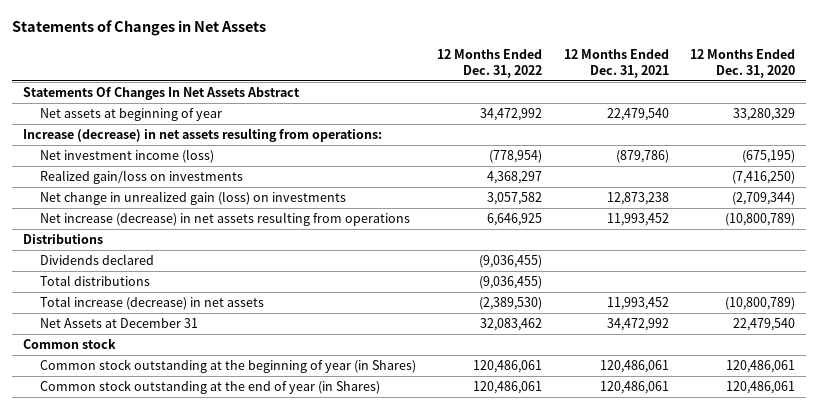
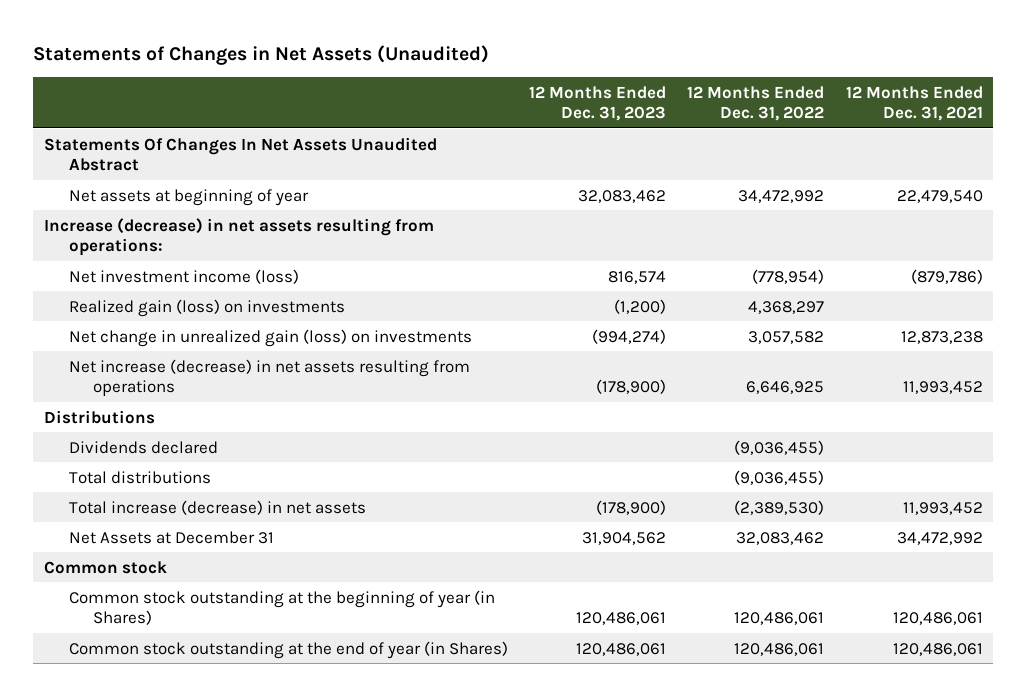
- Statements of Changes in Net Assets
+ Statements of Changes in Net Assets (Unaudited)
- | 12 Months Ended Dec. 31, 2022 | 12 Months Ended Dec. 31, 2021 | 12 Months Ended Dec. 31, 2020
+ | 12 Months Ended Dec. 31, 2023 | 12 Months Ended Dec. 31, 2022 | 12 Months Ended Dec. 31, 2021
- Statements Of Changes In Net Assets Abstract
+ Statements Of Changes In Net Assets Unaudited Abstract
- Realized gain/loss on investments | 4,368,297 | | (7,416,250)
+ Realized gain (loss) on investments | (1,200) | 4,368,297 |

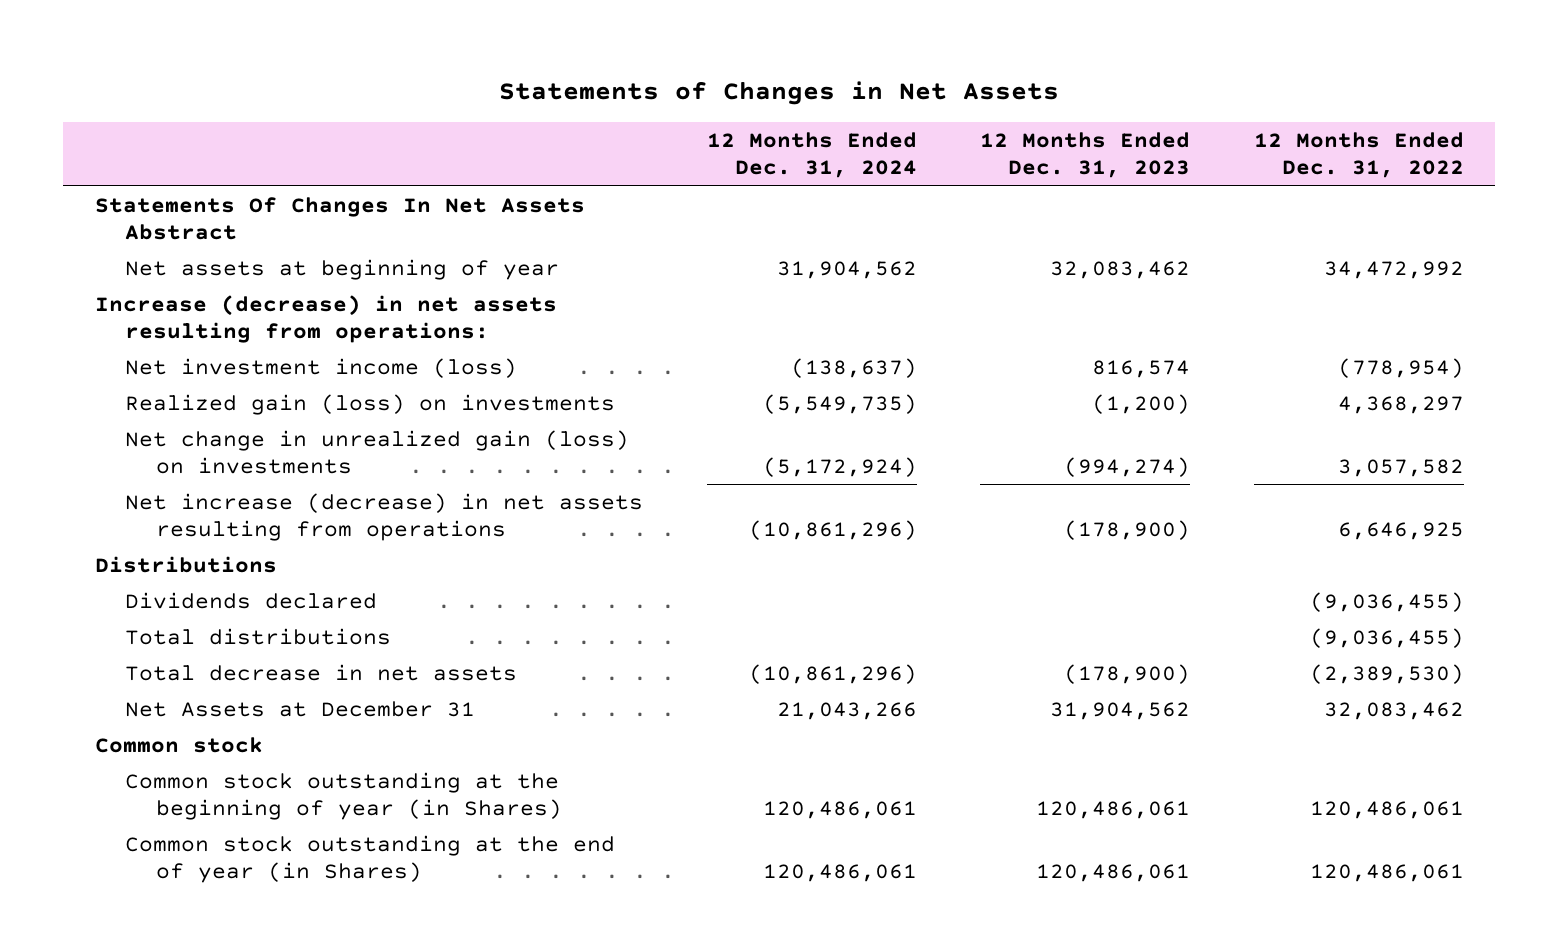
- Statements of Changes in Net Assets (Unaudited)
+ Statements of Changes in Net Assets
- | 12 Months Ended Dec. 31, 2023 | 12 Months Ended Dec. 31, 2022 | 12 Months Ended Dec. 31, 2021
+ | 12 Months Ended Dec. 31, 2024 | 12 Months Ended Dec. 31, 2023 | 12 Months Ended Dec. 31, 2022
- Statements Of Changes In Net Assets Unaudited Abstract
+ Statements Of Changes In Net Assets Abstract
- Total increase (decrease) in net assets | (178,900) | (2,389,530) | 11,993,452
+ Total decrease in net assets | (10,861,296) | (178,900) | (2,389,530)

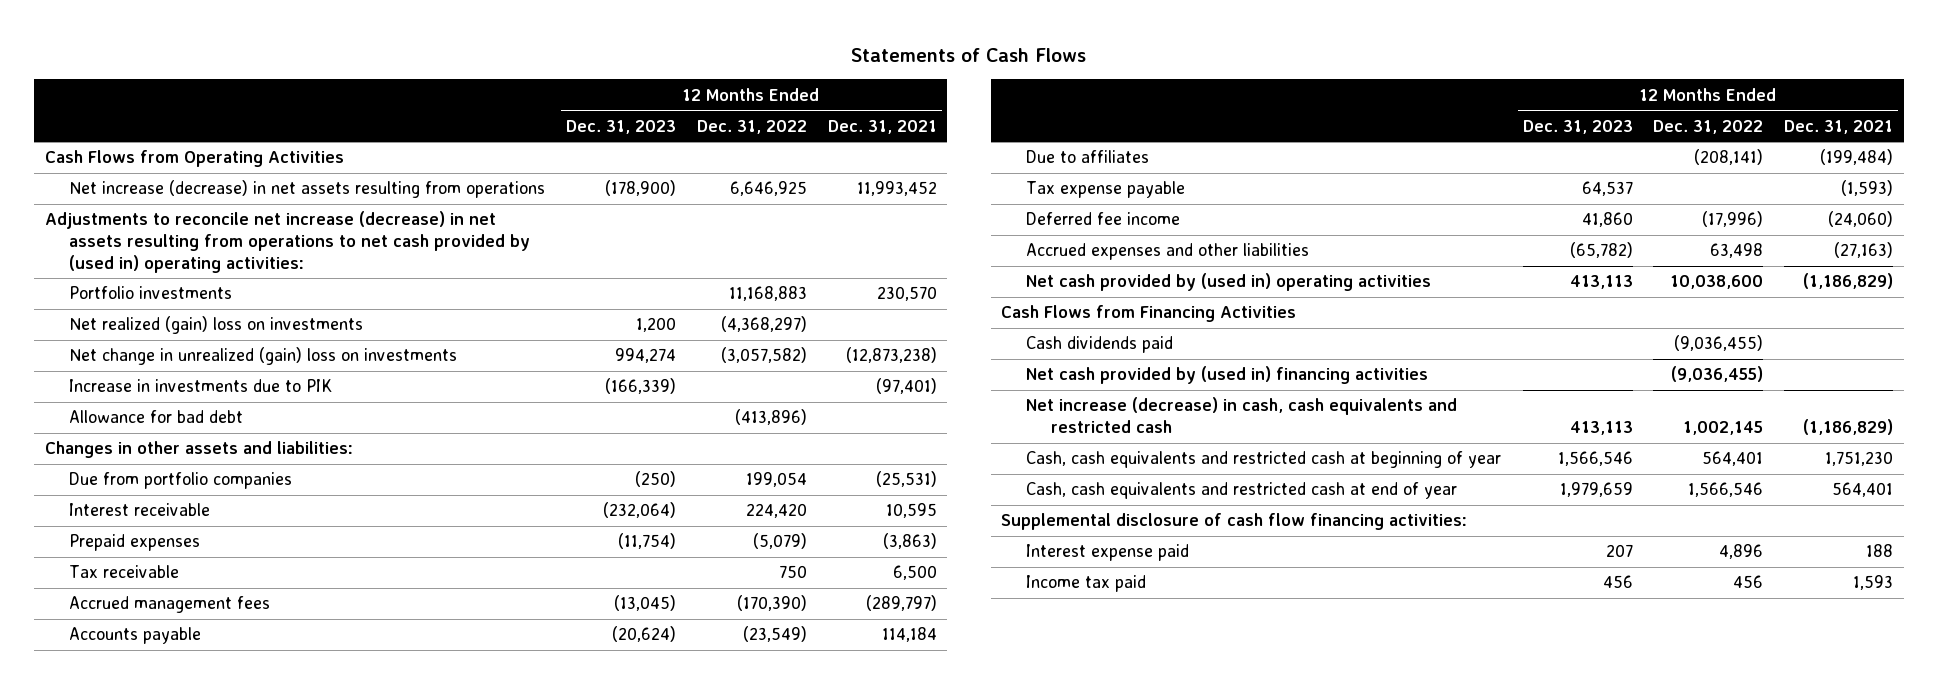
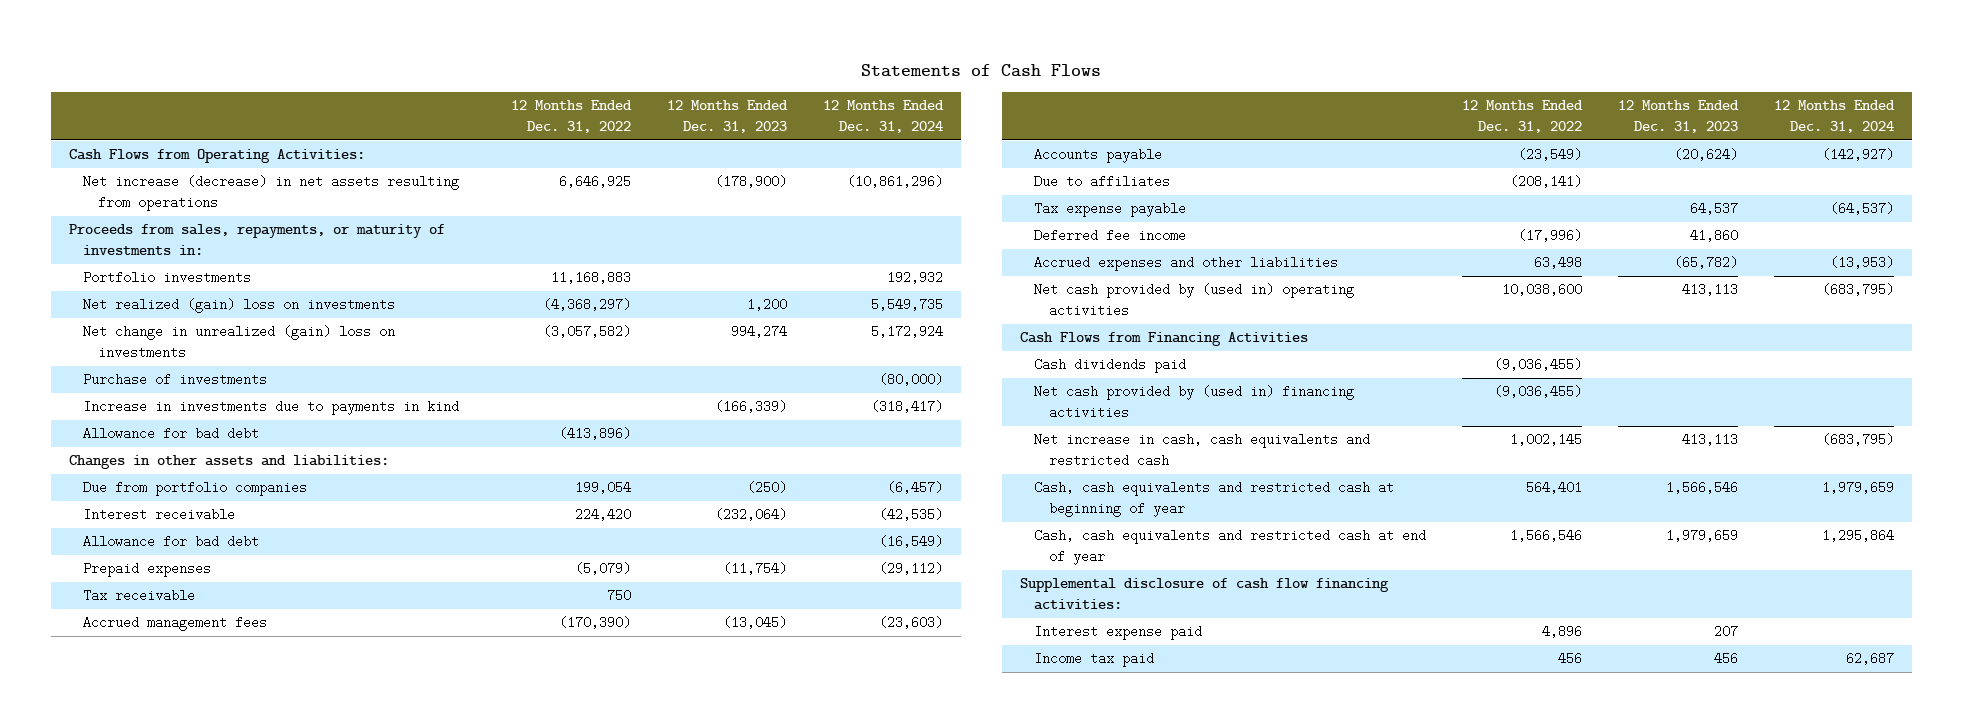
- | 12 Months Ended Dec. 31, 2023 | 12 Months Ended Dec. 31, 2022 | 12 Months Ended Dec. 31, 2021
+ | 12 Months Ended Dec. 31, 2022 | 12 Months Ended Dec. 31, 2023 | 12 Months Ended Dec. 31, 2024
- Cash Flows from Operating Activities
+ Cash Flows from Operating Activities:
- Adjustments to reconcile net increase (decrease) in net assets resulting from operations to net cash provided by (used in) operating activities:
+ Proceeds from sales, repayments, or maturity of investments in:
- Increase in investments due to PIK | (166,339) | | (97,401)
+ Purchase of investments | | | (80,000)
+ Increase in investments due to payments in kind | | (166,339) | (318,417)
+ Allowance for bad debt | | | (16,549)
- Net increase (decrease) in cash, cash equivalents and restricted cash | 413,113 | 1,002,145 | (1,186,829)
+ Net increase in cash, cash equivalents and restricted cash | 1,002,145 | 413,113 | (683,795)

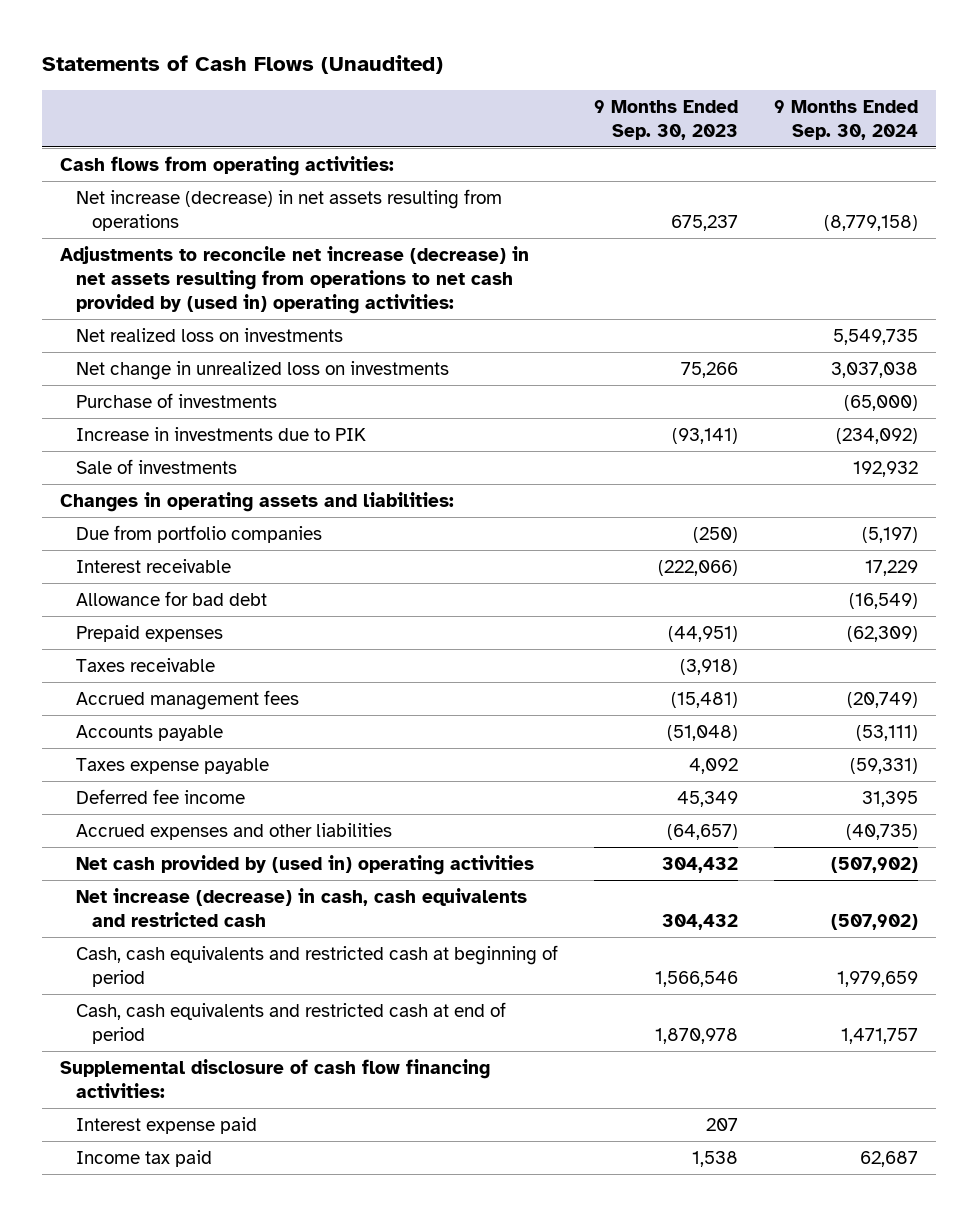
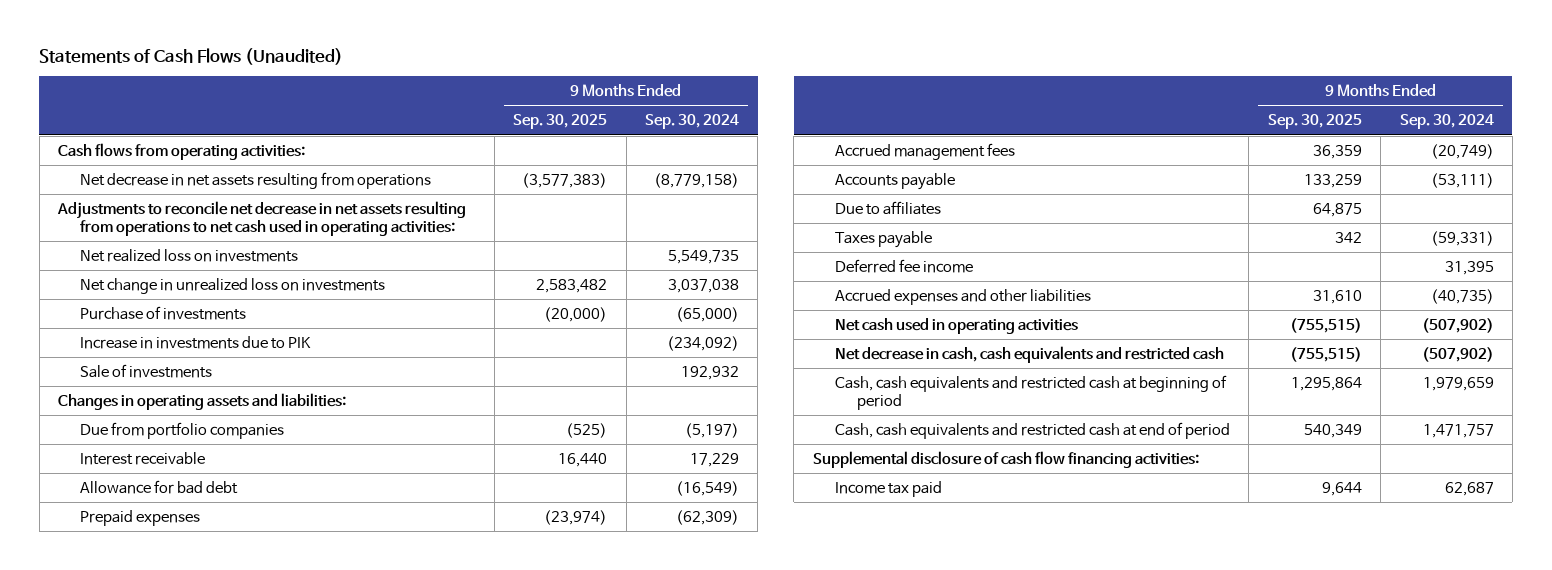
- | 9 Months Ended Sep. 30, 2023 | 9 Months Ended Sep. 30, 2024
+ | 9 Months Ended Sep. 30, 2025 | 9 Months Ended Sep. 30, 2024
- Net increase (decrease) in net assets resulting from operations | 675,237 | (8,779,158)
- Adjustments to reconcile net increase (decrease) in net assets resulting from operations to net cash provided by (used in) operating activities:
+ Net decrease in net assets resulting from operations | (3,577,383) | (8,779,158)
+ Adjustments to reconcile net decrease in net assets resulting from operations to net cash used in operating activities:
- Taxes receivable | (3,918) |
- Taxes expense payable | 4,092 | (59,331)
+ Due to affiliates | 64,875 |
+ Taxes payable | 342 | (59,331)
- Net cash provided by (used in) operating activities | 304,432 | (507,902)
- Net increase (decrease) in cash, cash equivalents and restricted cash | 304,432 | (507,902)
+ Net cash used in operating activities | (755,515) | (507,902)
+ Net decrease in cash, cash equivalents and restricted cash | (755,515) | (507,902)
- Interest expense paid | 207 |

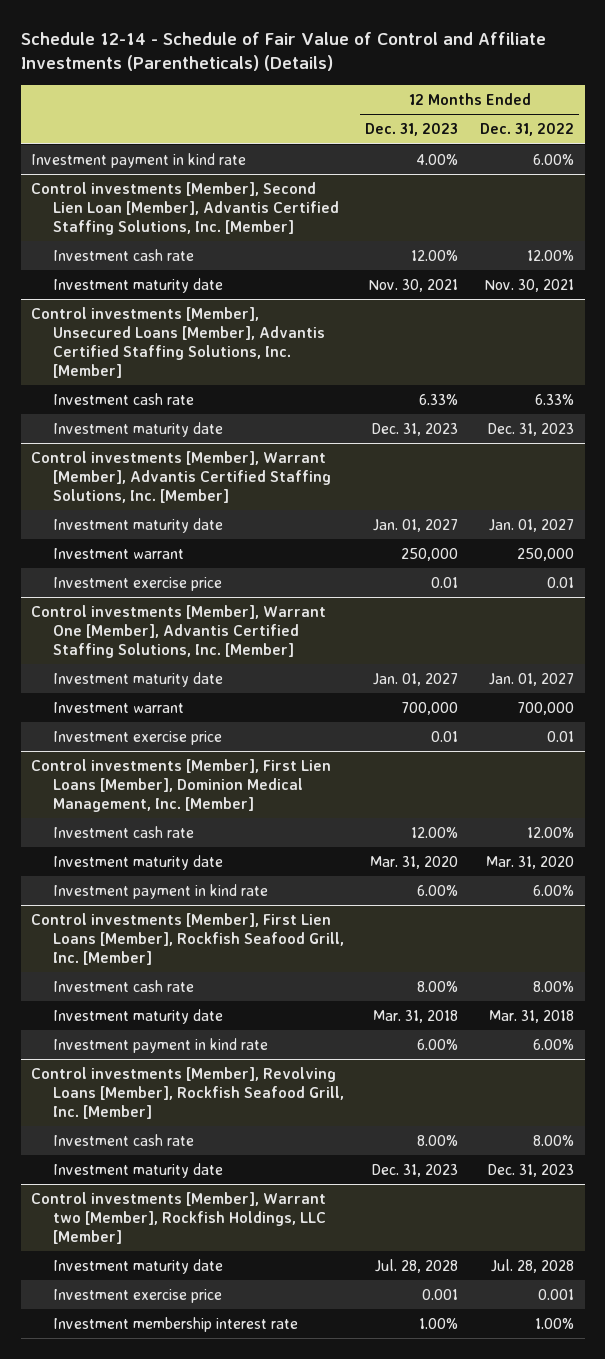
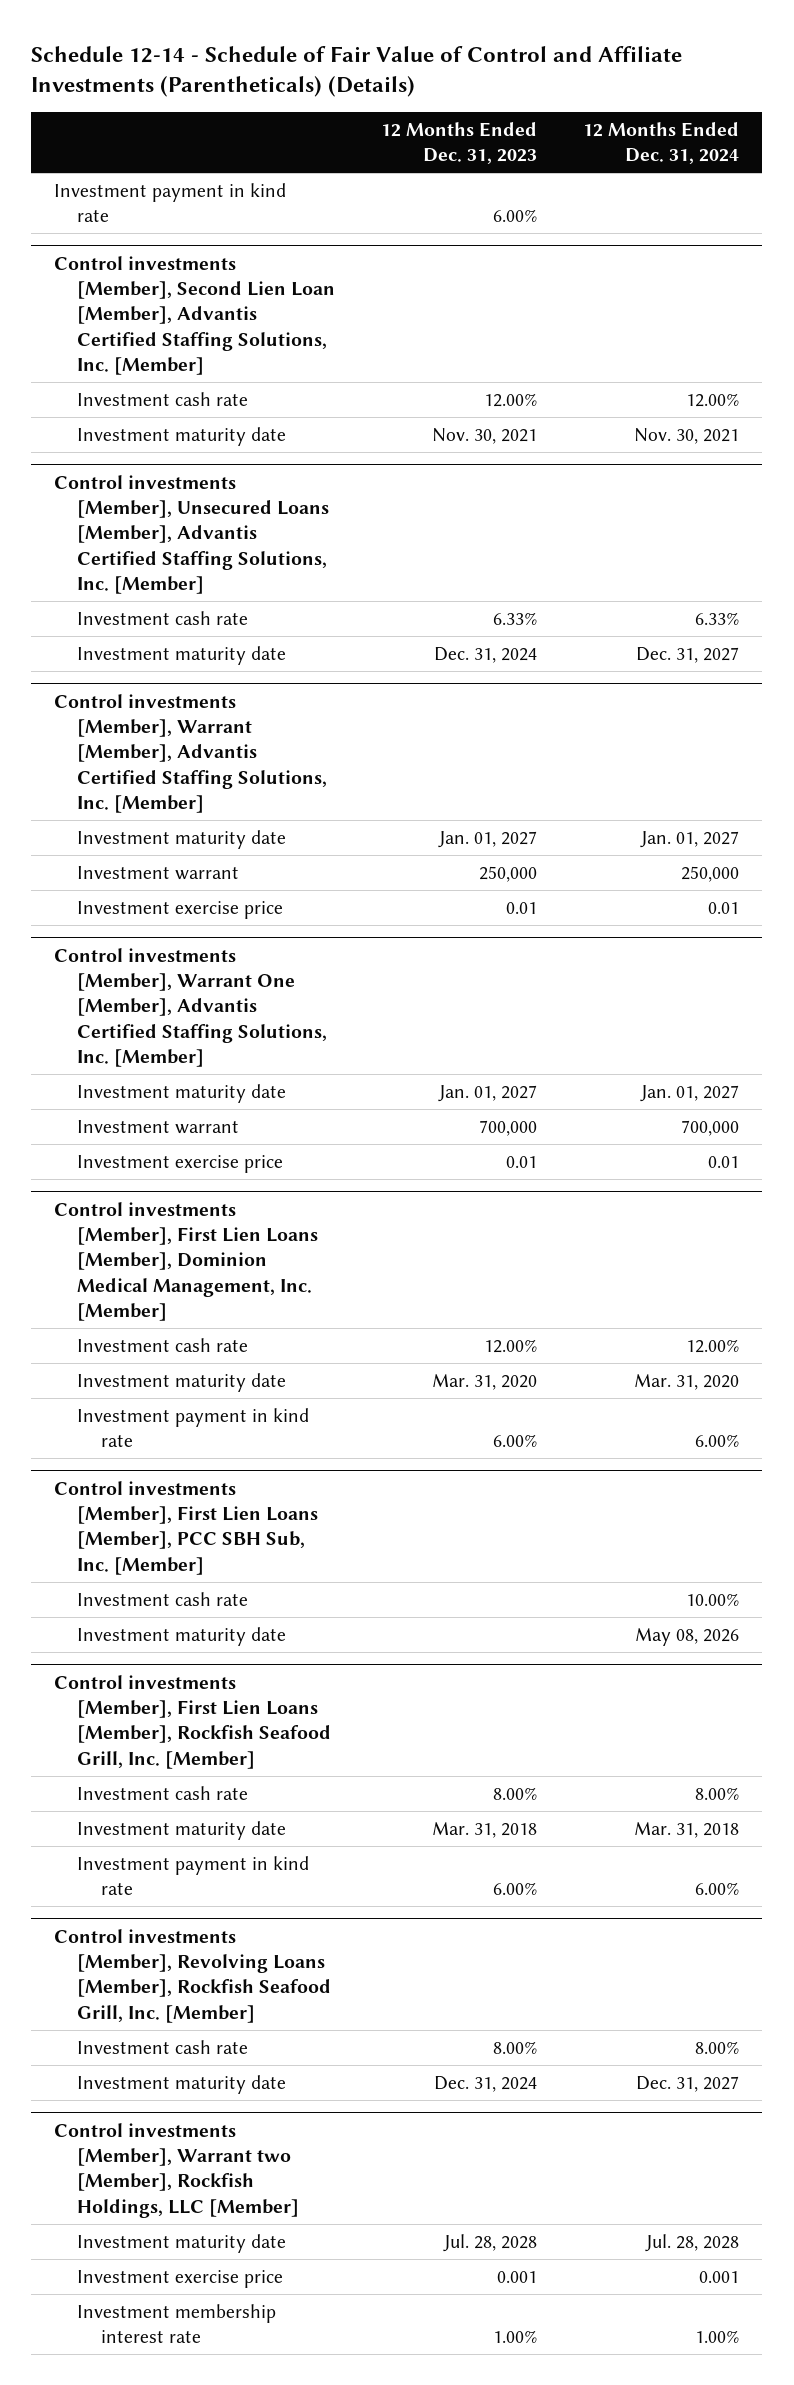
- | 12 Months Ended Dec. 31, 2023 | 12 Months Ended Dec. 31, 2022
+ | 12 Months Ended Dec. 31, 2023 | 12 Months Ended Dec. 31, 2024
- Investment payment in kind rate | 4.00% | 6.00%
+ Investment payment in kind rate | 6.00% |
@ Control investments [Member], Unsecured Loans [Member], Advantis Certified Staffing Solutions, Inc. [Member]
- Investment maturity date | Dec. 31, 2023 | Dec. 31, 2023
+ Investment maturity date | Dec. 31, 2024 | Dec. 31, 2027
+ Control investments [Member], First Lien Loans [Member], PCC SBH Sub, Inc. [Member]
+ Investment cash rate | | 10.00%
+ Investment maturity date | | May 08, 2026
@ Control investments [Member], Revolving Loans [Member], Rockfish Seafood Grill, Inc. [Member]
- Investment maturity date | Dec. 31, 2023 | Dec. 31, 2023
+ Investment maturity date | Dec. 31, 2024 | Dec. 31, 2027

